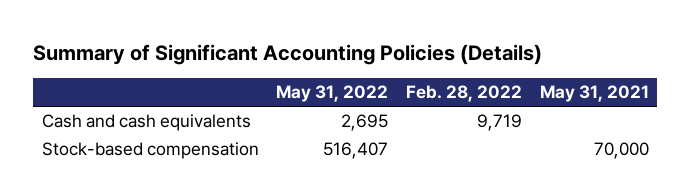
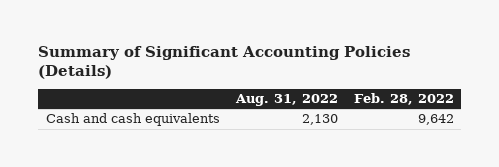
- | May 31, 2022 | Feb. 28, 2022 | May 31, 2021
+ | Aug. 31, 2022 | Feb. 28, 2022
- Cash and cash equivalents | 2,695 | 9,719 |
- Stock-based compensation | 516,407 | | 70,000
+ Cash and cash equivalents | 2,130 | 9,642

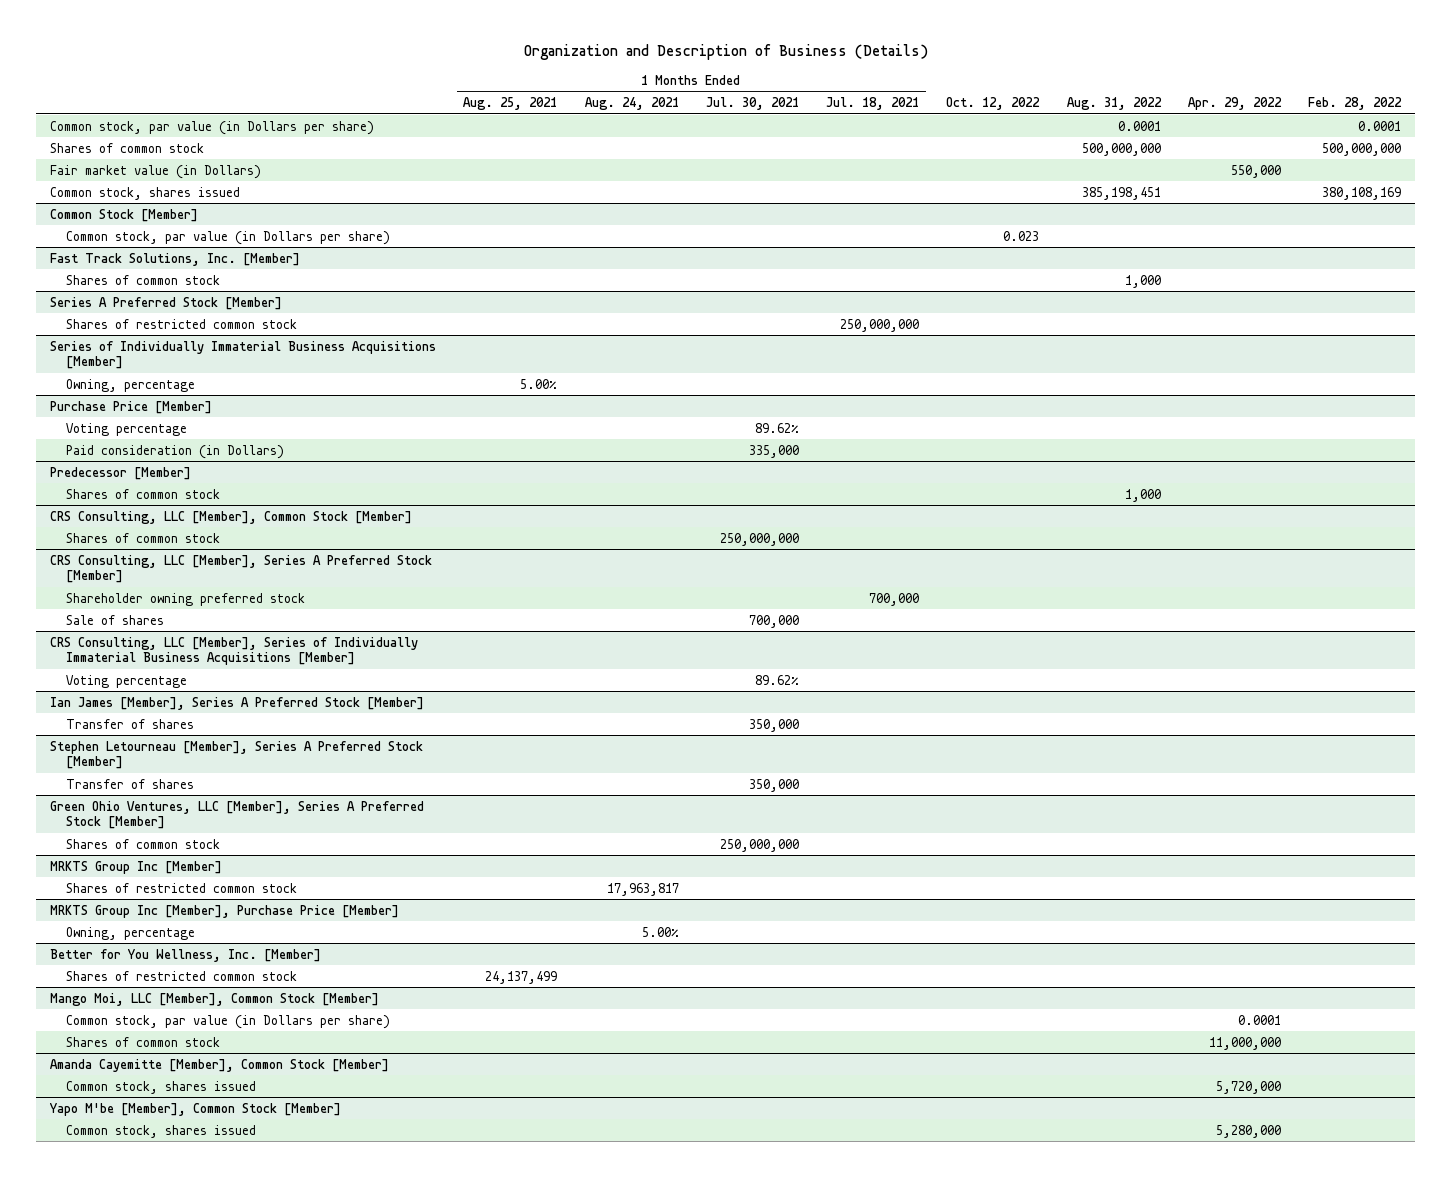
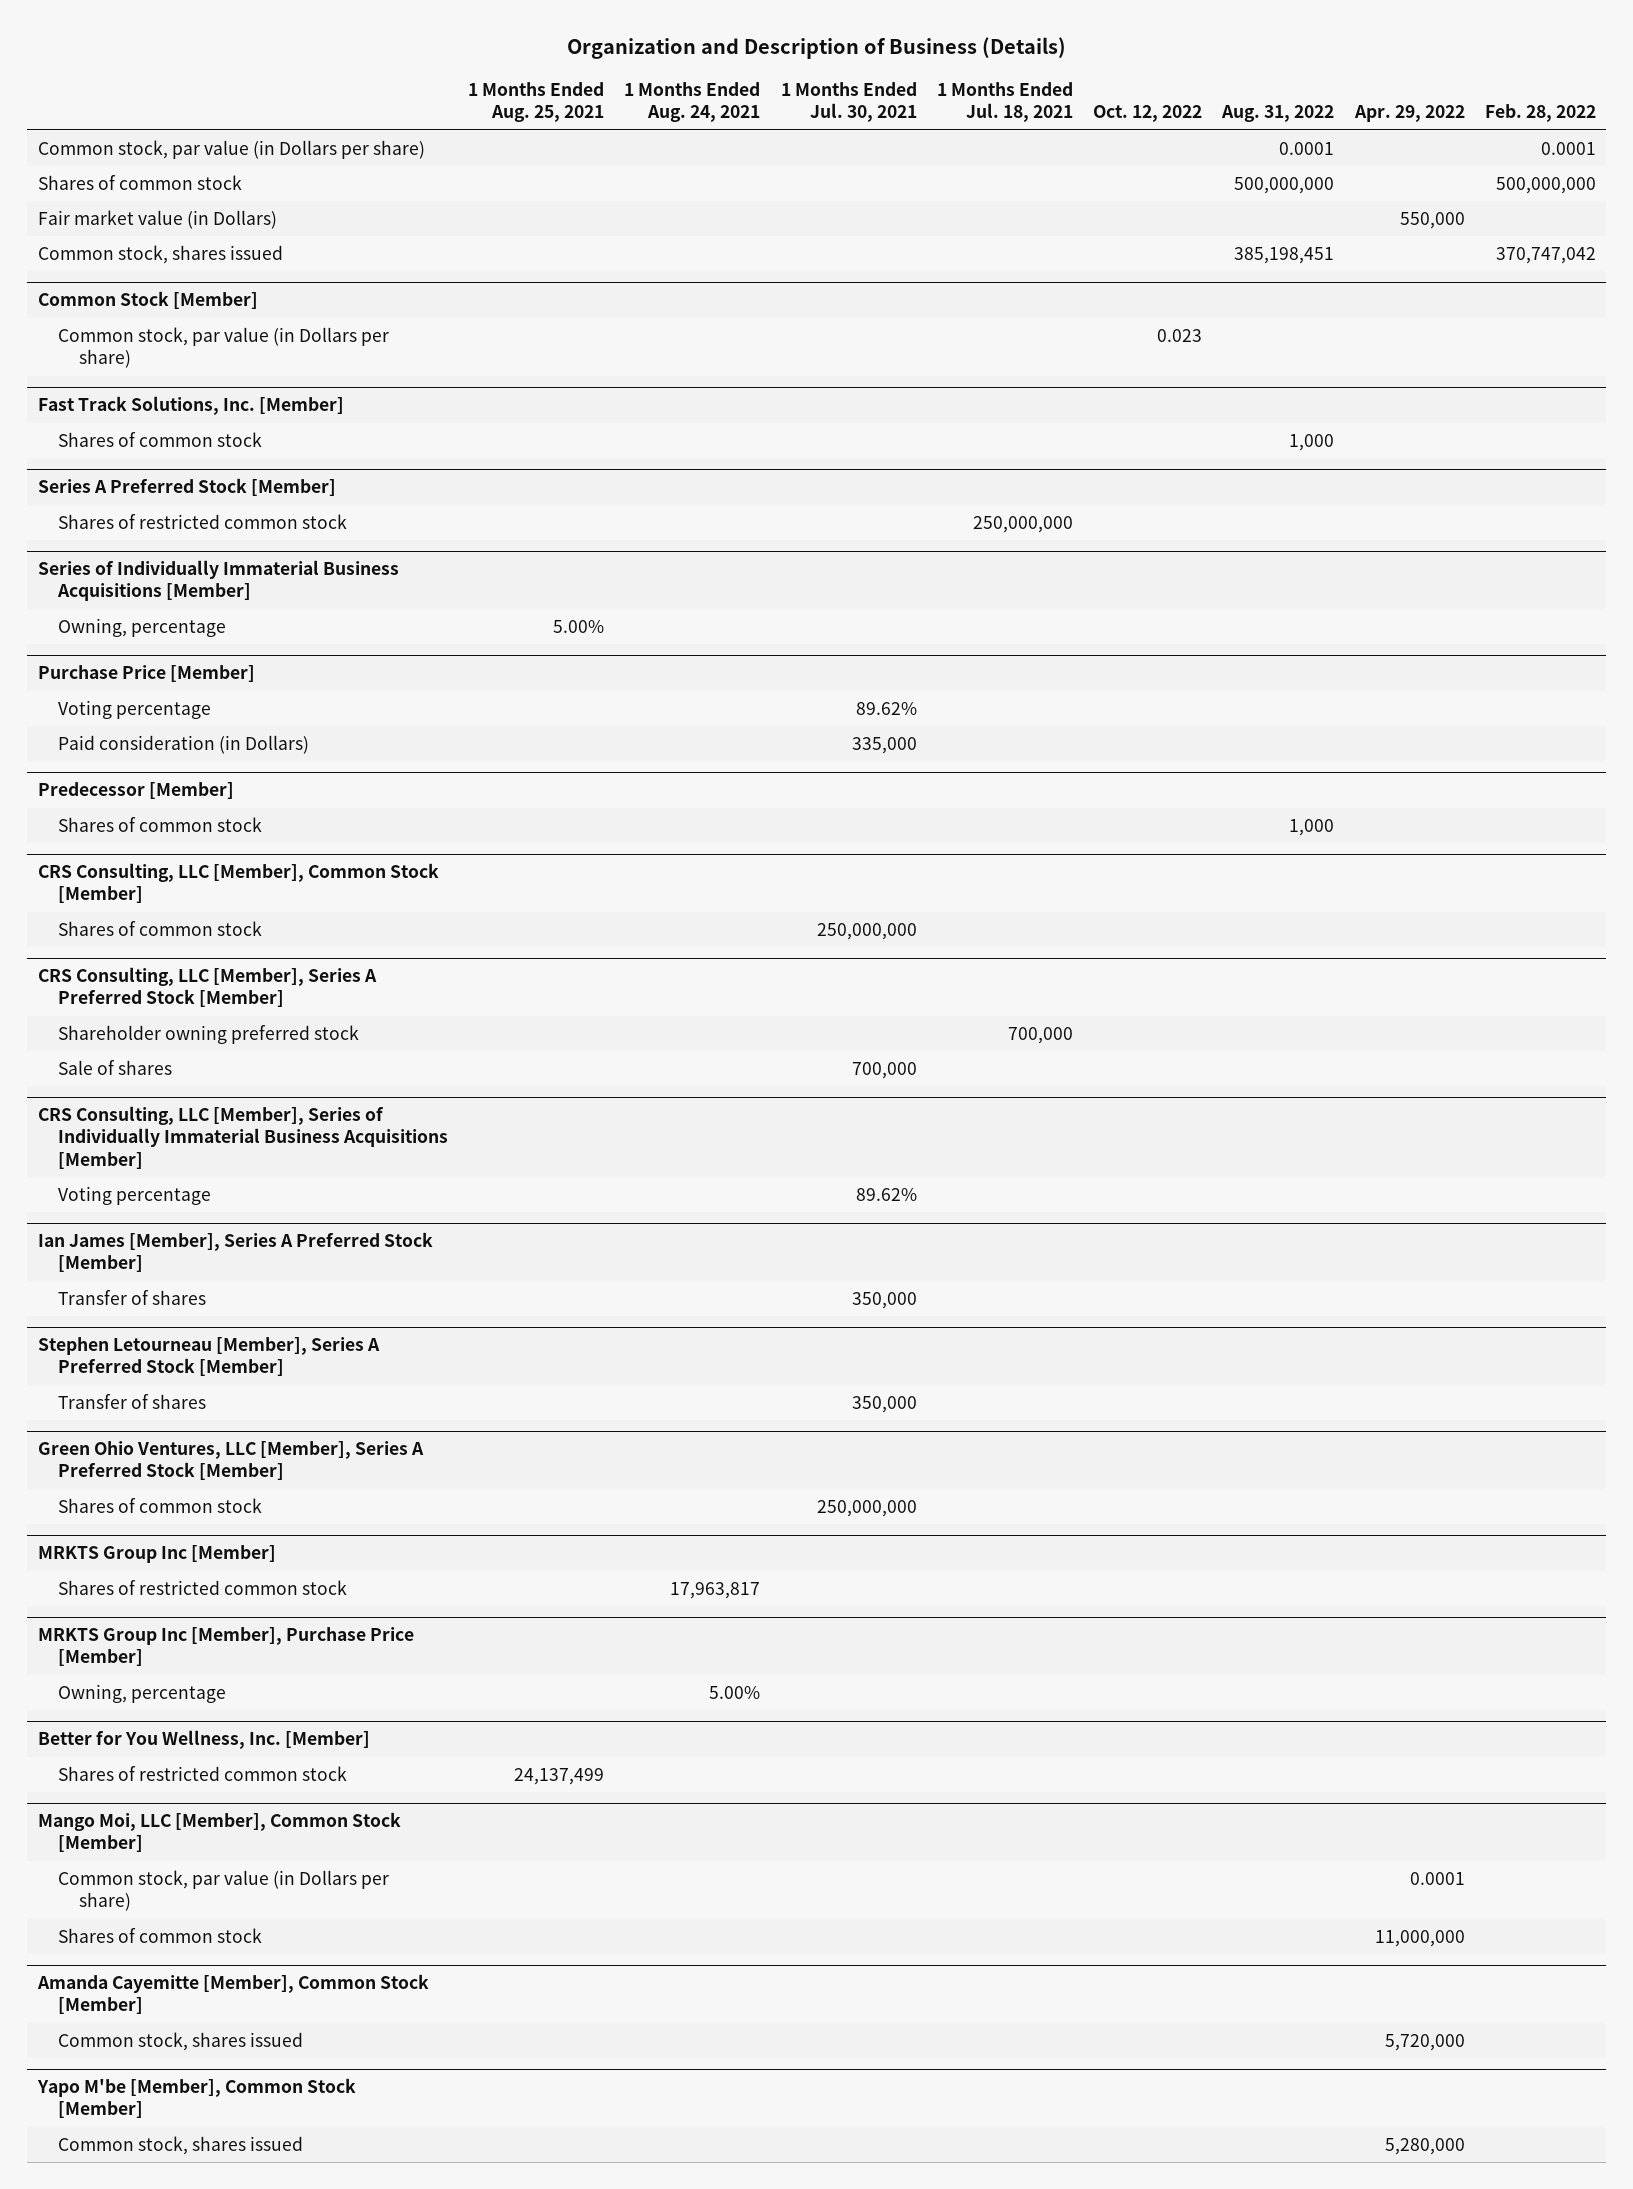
- Common stock, shares issued | | | | | | 385,198,451 | | 380,108,169
+ Common stock, shares issued | | | | | | 385,198,451 | | 370,747,042

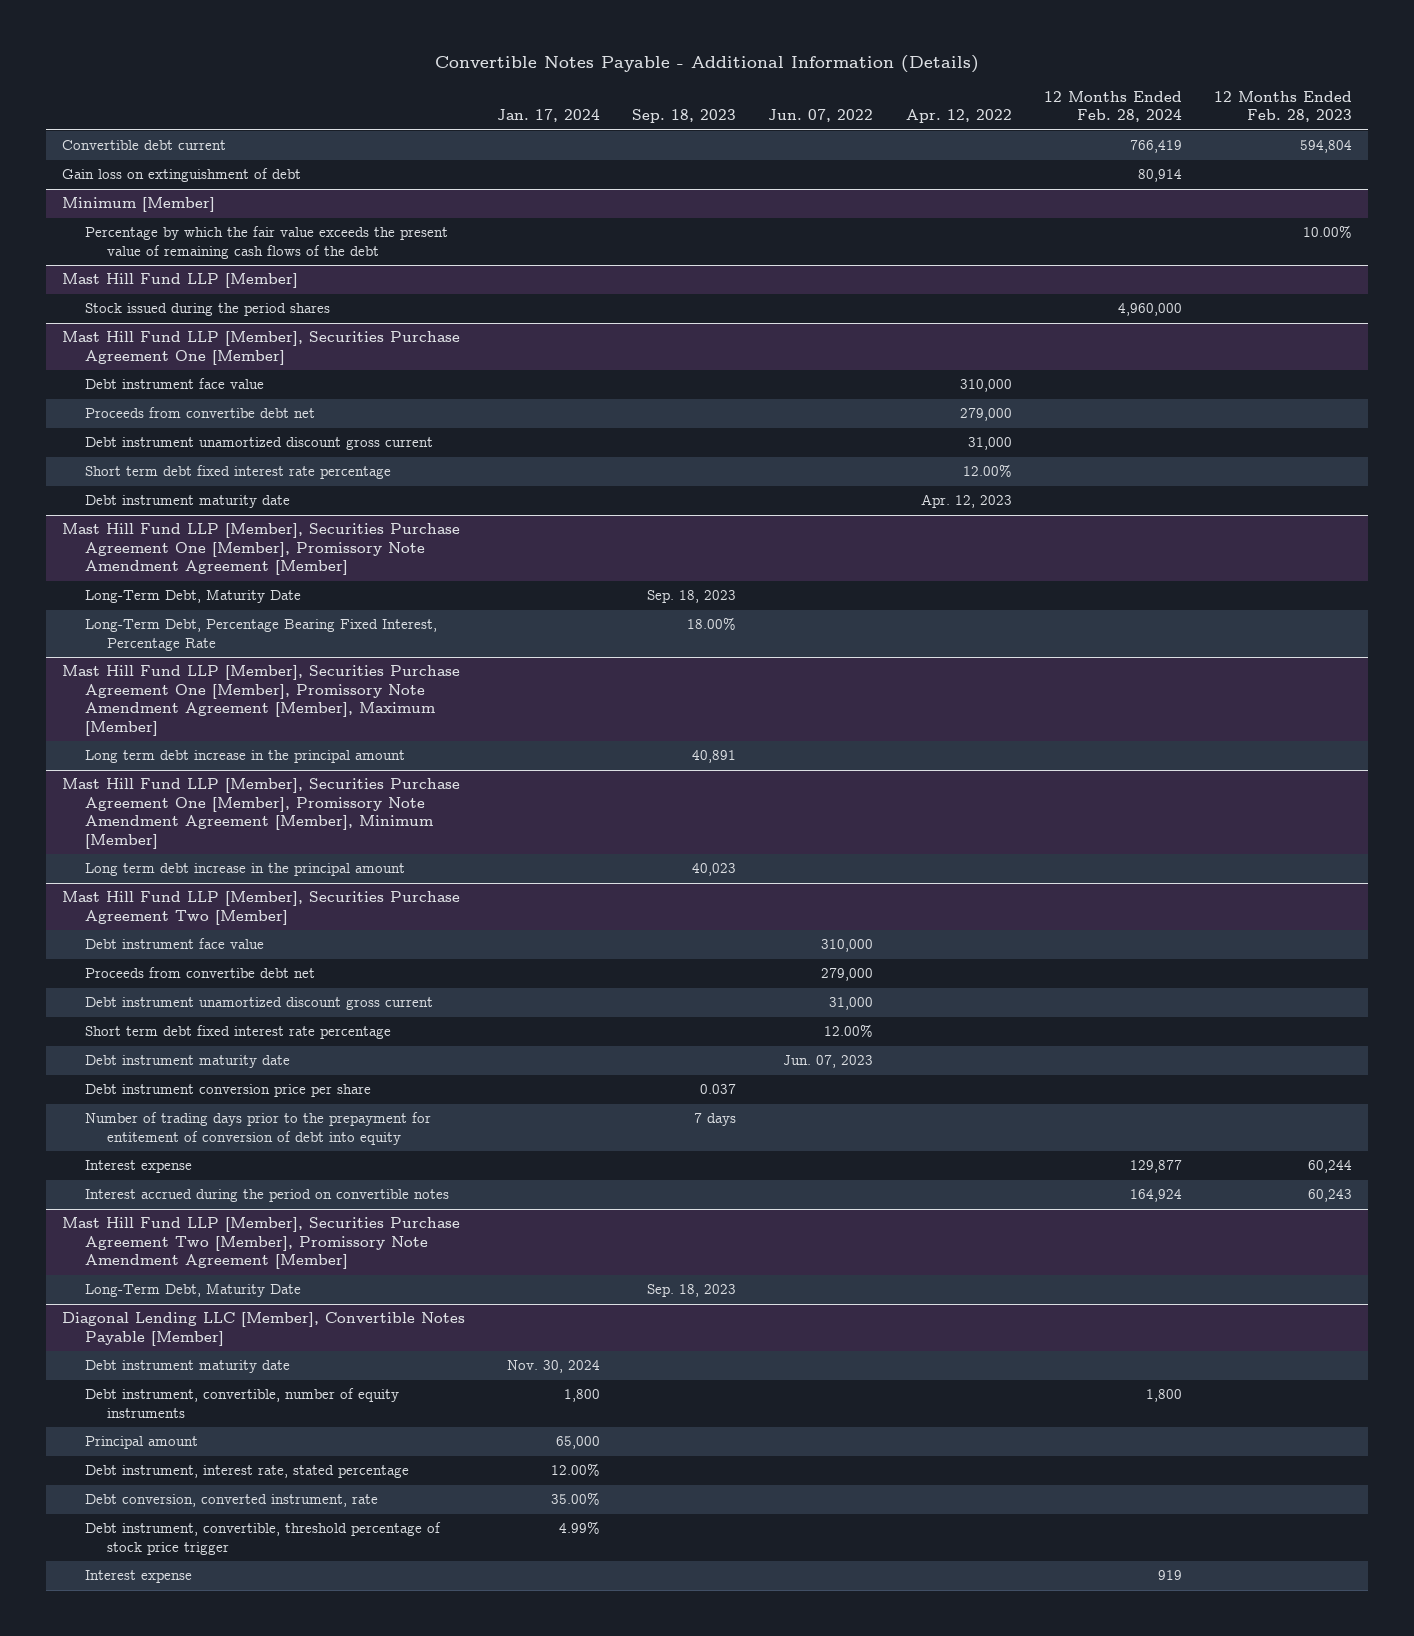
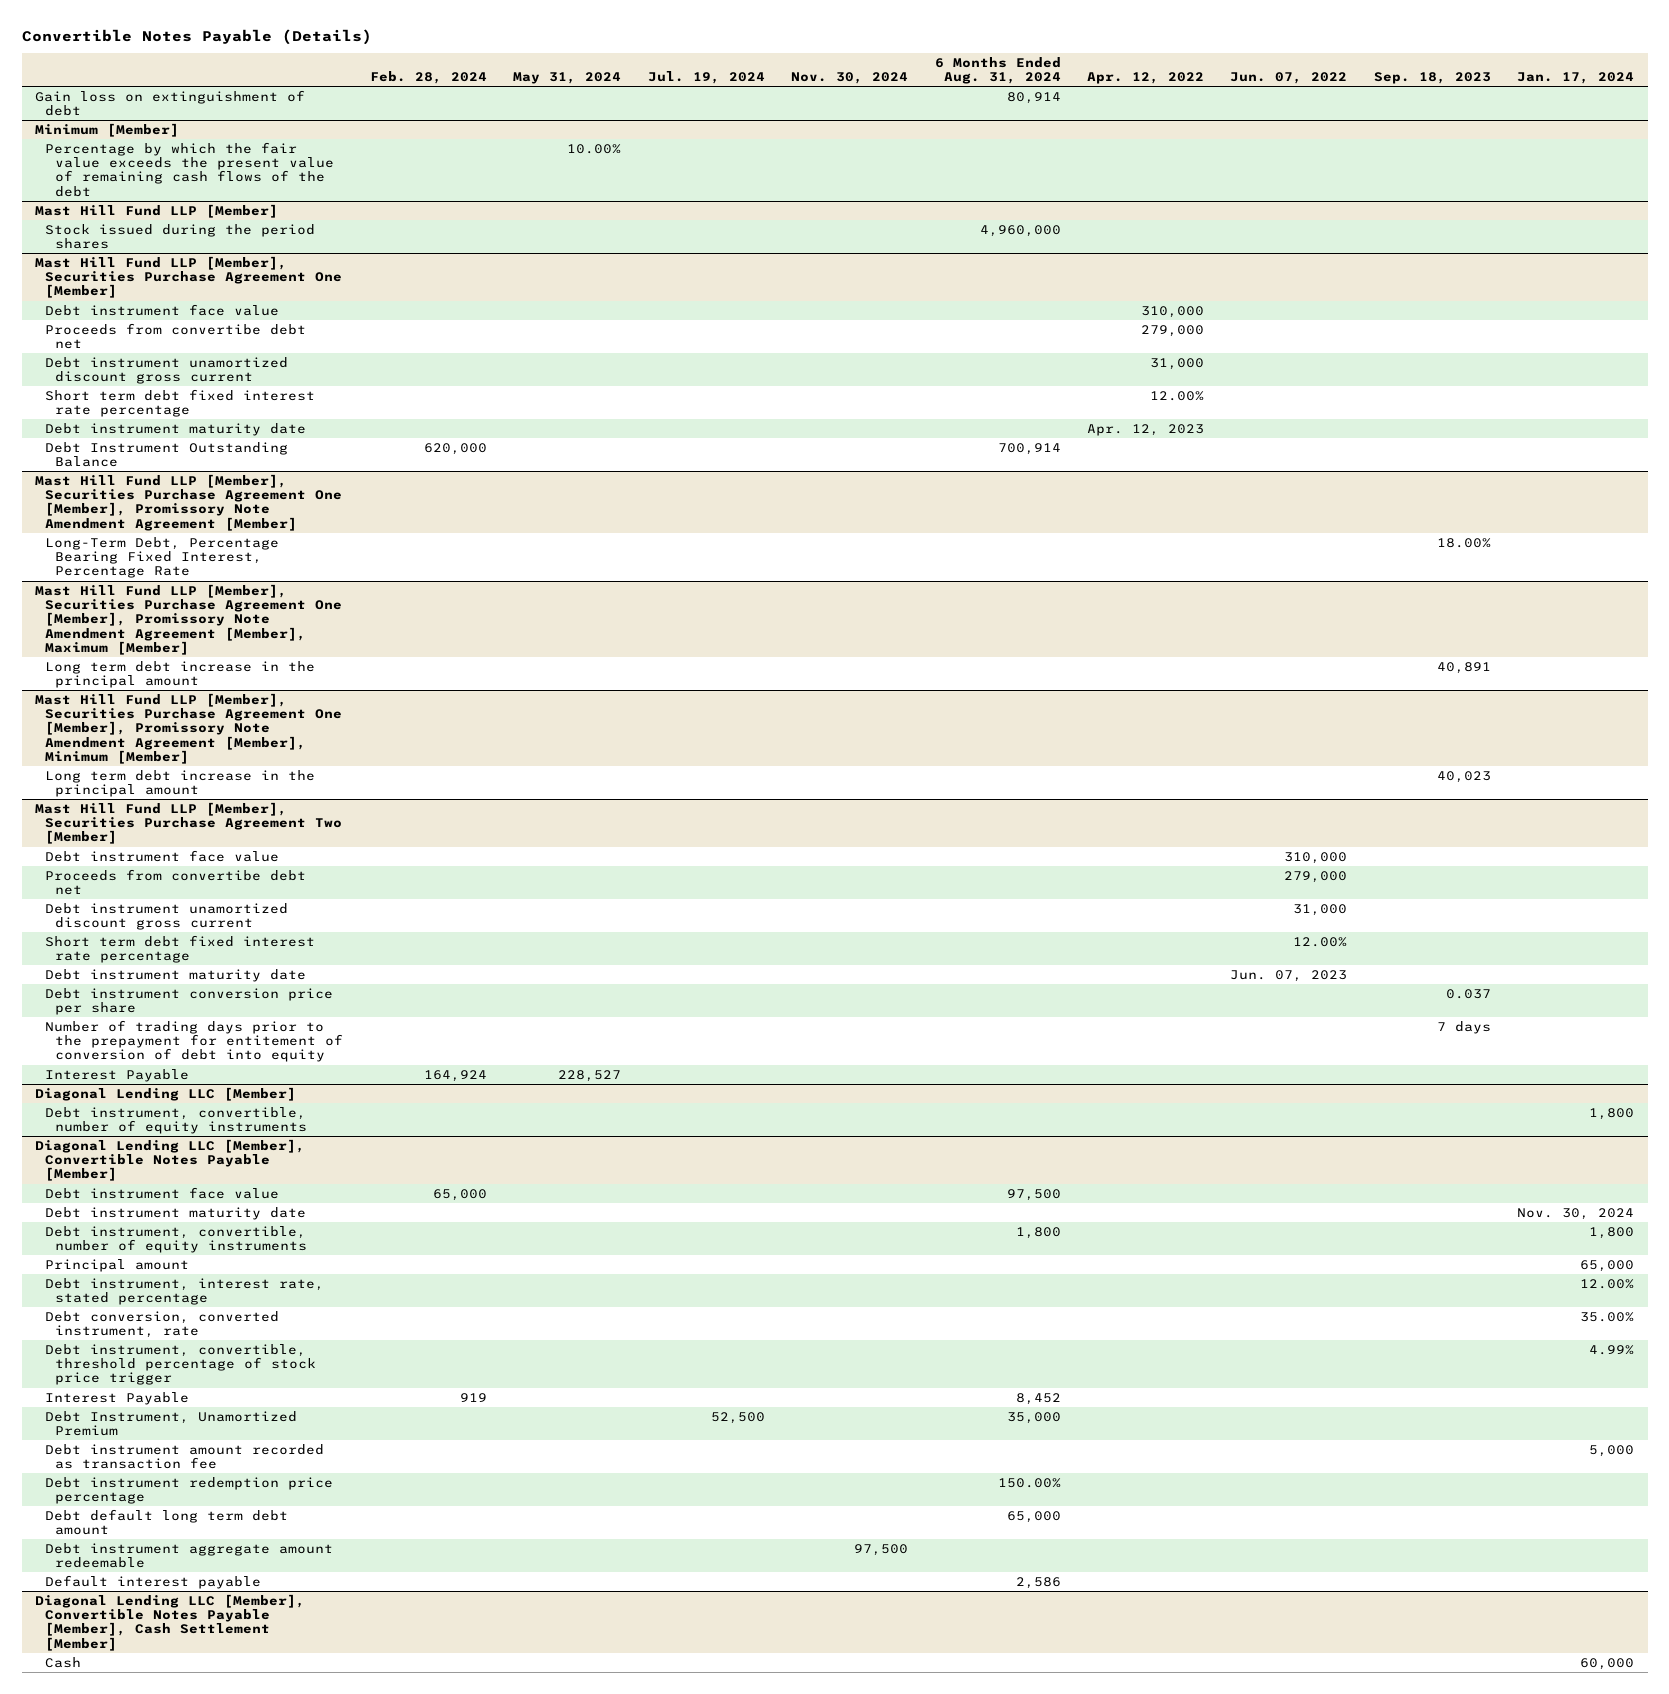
- Convertible Notes Payable - Additional Information (Details)
+ Convertible Notes Payable (Details)
- | Jan. 17, 2024 | Sep. 18, 2023 | Jun. 07, 2022 | Apr. 12, 2022 | 12 Months Ended Feb. 28, 2024 | 12 Months Ended Feb. 28, 2023
+ | Feb. 28, 2024 | May 31, 2024 | Jul. 19, 2024 | Nov. 30, 2024 | 6 Months Ended Aug. 31, 2024 | Apr. 12, 2022 | Jun. 07, 2022 | Sep. 18, 2023 | Jan. 17, 2024
- Convertible debt current | | | | | 766,419 | 594,804
@ Mast Hill Fund LLP [Member], Securities Purchase Agreement One [Member]
+ Debt Instrument Outstanding Balance | 620,000 | | | | 700,914 | | | |
@ Mast Hill Fund LLP [Member], Securities Purchase Agreement One [Member], Promissory Note Amendment Agreement [Member]
- Long-Term Debt, Maturity Date | | Sep. 18, 2023 | | | |
@ Mast Hill Fund LLP [Member], Securities Purchase Agreement Two [Member]
- Interest expense | | | | | 129,877 | 60,244
- Interest accrued during the period on convertible notes | | | | | 164,924 | 60,243
- Mast Hill Fund LLP [Member], Securities Purchase Agreement Two [Member], Promissory Note Amendment Agreement [Member]
- Long-Term Debt, Maturity Date | | Sep. 18, 2023 | | | |
@ Mast Hill Fund LLP [Member], Securities Purchase Agreement Two [Member]
+ Interest Payable | 164,924 | 228,527 | | | | | | |
+ Diagonal Lending LLC [Member]
+ Debt instrument, convertible, number of equity instruments | | | | | | | | | 1,800
@ Diagonal Lending LLC [Member], Convertible Notes Payable [Member]
+ Debt instrument face value | 65,000 | | | | 97,500 | | | |
- Interest expense | | | | | 919 |
+ Interest Payable | 919 | | | | 8,452 | | | |
+ Debt Instrument, Unamortized Premium | | | 52,500 | | 35,000 | | | |
+ Debt instrument amount recorded as transaction fee | | | | | | | | | 5,000
+ Debt instrument redemption price percentage | | | | | 150.00% | | | |
+ Debt default long term debt amount | | | | | 65,000 | | | |
+ Debt instrument aggregate amount redeemable | | | | 97,500 | | | | |
+ Default interest payable | | | | | 2,586 | | | |
+ Diagonal Lending LLC [Member], Convertible Notes Payable [Member], Cash Settlement [Member]
+ Cash | | | | | | | | | 60,000

